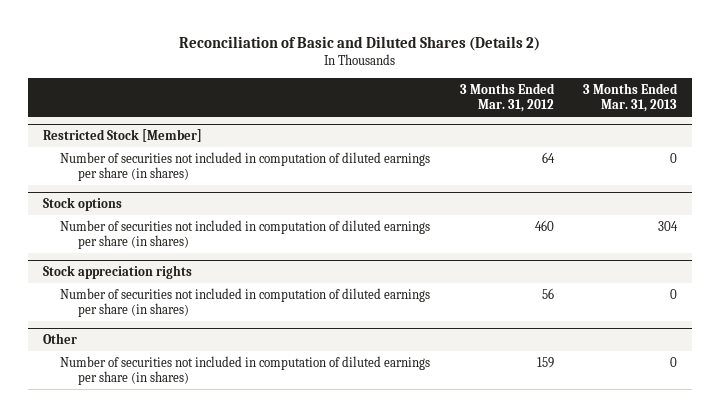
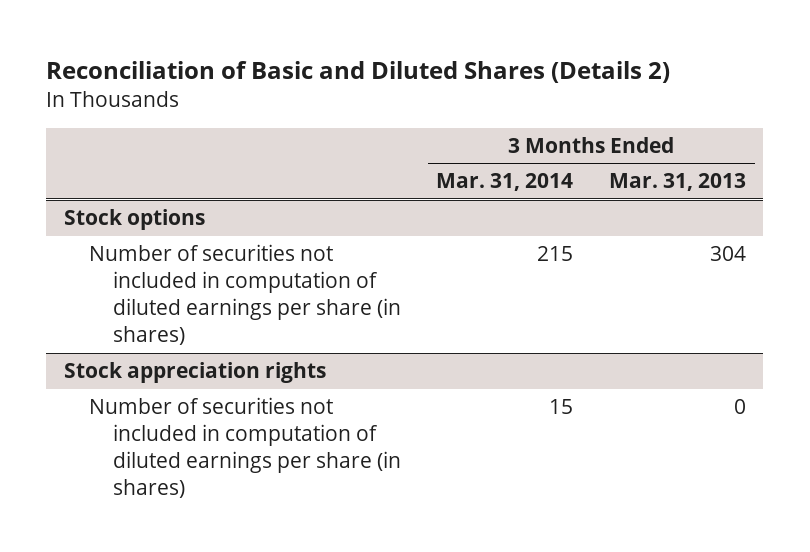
- | 3 Months Ended Mar. 31, 2012 | 3 Months Ended Mar. 31, 2013
+ | 3 Months Ended Mar. 31, 2014 | 3 Months Ended Mar. 31, 2013
- Restricted Stock [Member]
- Number of securities not included in computation of diluted earnings per share (in shares) | 64 | 0
- Other
- Number of securities not included in computation of diluted earnings per share (in shares) | 159 | 0

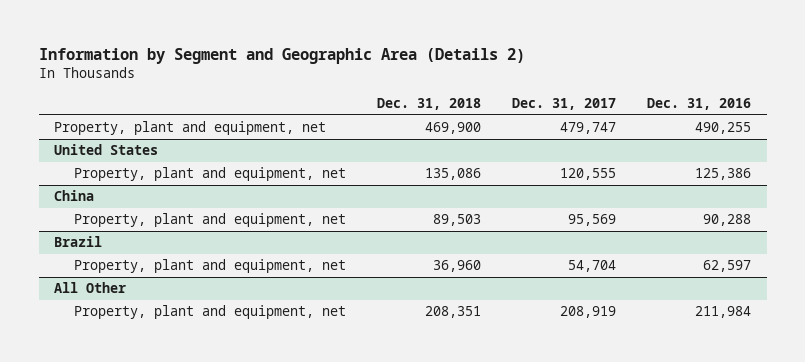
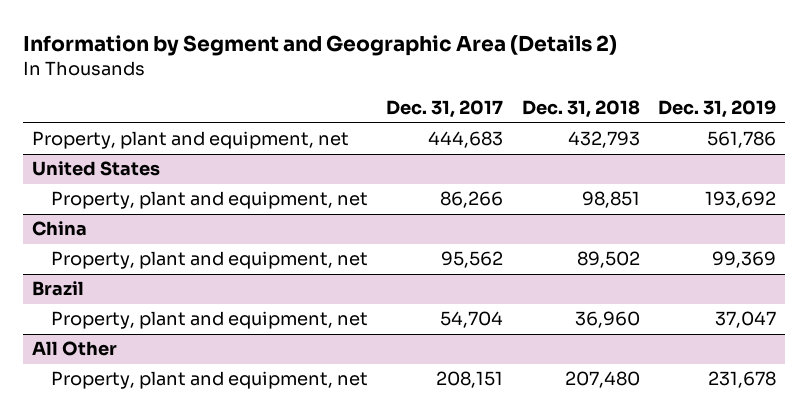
- | Dec. 31, 2018 | Dec. 31, 2017 | Dec. 31, 2016
+ | Dec. 31, 2017 | Dec. 31, 2018 | Dec. 31, 2019
- Property, plant and equipment, net | 469,900 | 479,747 | 490,255
+ Property, plant and equipment, net | 444,683 | 432,793 | 561,786
@ United States
- Property, plant and equipment, net | 135,086 | 120,555 | 125,386
+ Property, plant and equipment, net | 86,266 | 98,851 | 193,692
@ China
- Property, plant and equipment, net | 89,503 | 95,569 | 90,288
+ Property, plant and equipment, net | 95,562 | 89,502 | 99,369
@ All Other
- Property, plant and equipment, net | 208,351 | 208,919 | 211,984
+ Property, plant and equipment, net | 208,151 | 207,480 | 231,678

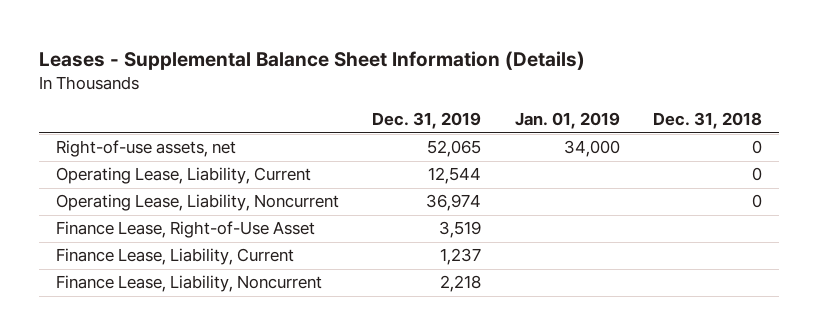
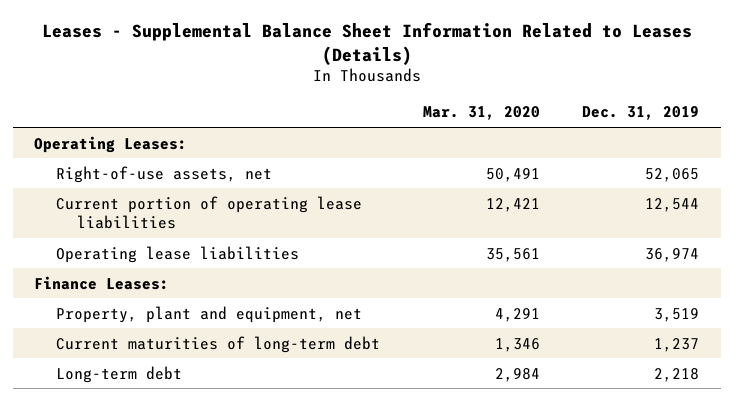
- Leases - Supplemental Balance Sheet Information (Details)
+ Leases - Supplemental Balance Sheet Information Related to Leases (Details)
- | Dec. 31, 2019 | Jan. 01, 2019 | Dec. 31, 2018
+ | Mar. 31, 2020 | Dec. 31, 2019
+ Operating Leases:
- Operating Lease, Liability, Current | 12,544 | | 0
- Operating Lease, Liability, Noncurrent | 36,974 | | 0
- Finance Lease, Right-of-Use Asset | 3,519 | |
- Finance Lease, Liability, Current | 1,237 | |
- Finance Lease, Liability, Noncurrent | 2,218 | |
+ Current portion of operating lease liabilities | 12,421 | 12,544
+ Operating lease liabilities | 35,561 | 36,974
+ Finance Leases:
+ Property, plant and equipment, net | 4,291 | 3,519
+ Current maturities of long-term debt | 1,346 | 1,237
+ Long-term debt | 2,984 | 2,218

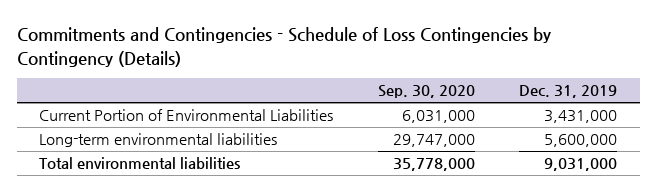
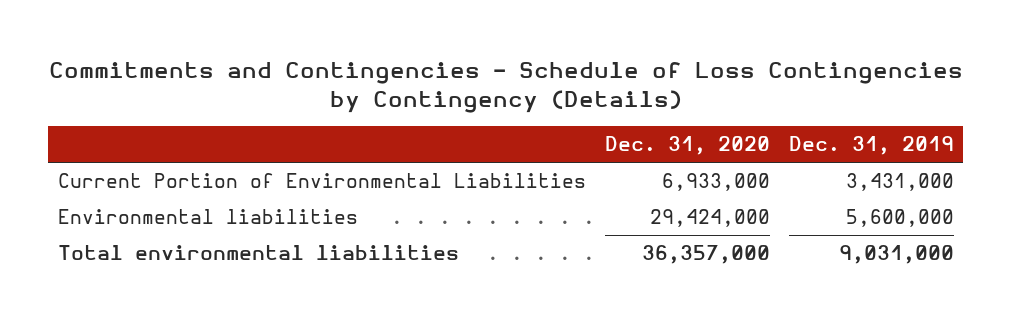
- | Sep. 30, 2020 | Dec. 31, 2019
+ | Dec. 31, 2020 | Dec. 31, 2019
- Long-term environmental liabilities | 29,747,000 | 5,600,000
+ Environmental liabilities | 29,424,000 | 5,600,000

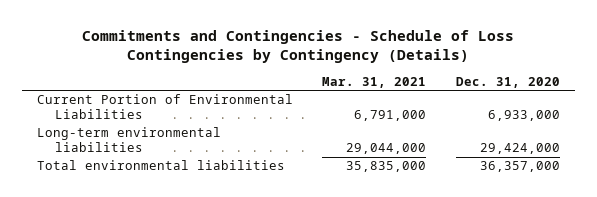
- | Dec. 31, 2020 | Dec. 31, 2019
+ | Mar. 31, 2021 | Dec. 31, 2020
- Environmental liabilities | 29,424,000 | 5,600,000
+ Long-term environmental liabilities | 29,044,000 | 29,424,000

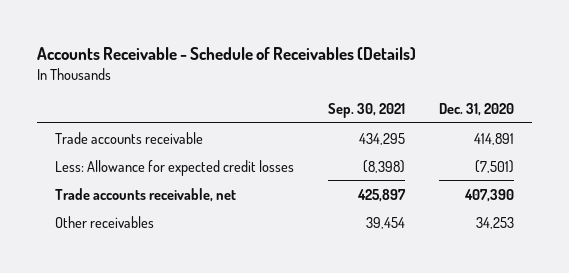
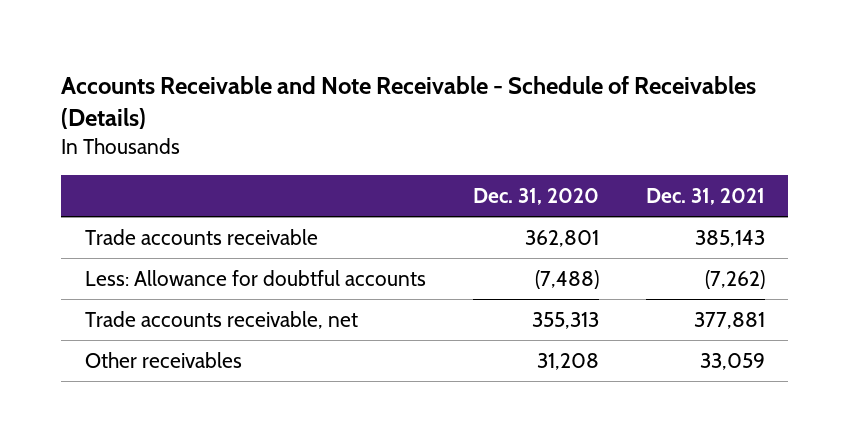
- Accounts Receivable - Schedule of Receivables (Details)
+ Accounts Receivable and Note Receivable - Schedule of Receivables (Details)
- | Sep. 30, 2021 | Dec. 31, 2020
+ | Dec. 31, 2020 | Dec. 31, 2021
- Trade accounts receivable | 434,295 | 414,891
- Less: Allowance for expected credit losses | (8,398) | (7,501)
- Trade accounts receivable, net | 425,897 | 407,390
- Other receivables | 39,454 | 34,253
+ Trade accounts receivable | 362,801 | 385,143
+ Less: Allowance for doubtful accounts | (7,488) | (7,262)
+ Trade accounts receivable, net | 355,313 | 377,881
+ Other receivables | 31,208 | 33,059

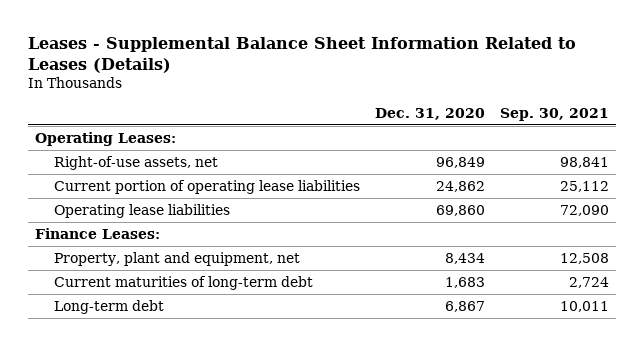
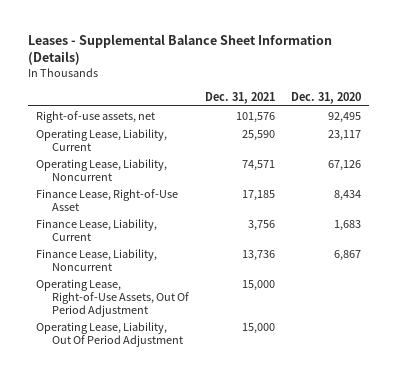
- Leases - Supplemental Balance Sheet Information Related to Leases (Details)
+ Leases - Supplemental Balance Sheet Information (Details)
- | Dec. 31, 2020 | Sep. 30, 2021
+ | Dec. 31, 2021 | Dec. 31, 2020
- Operating Leases:
- Right-of-use assets, net | 96,849 | 98,841
- Current portion of operating lease liabilities | 24,862 | 25,112
- Operating lease liabilities | 69,860 | 72,090
- Finance Leases:
- Property, plant and equipment, net | 8,434 | 12,508
- Current maturities of long-term debt | 1,683 | 2,724
- Long-term debt | 6,867 | 10,011
+ Right-of-use assets, net | 101,576 | 92,495
+ Operating Lease, Liability, Current | 25,590 | 23,117
+ Operating Lease, Liability, Noncurrent | 74,571 | 67,126
+ Finance Lease, Right-of-Use Asset | 17,185 | 8,434
+ Finance Lease, Liability, Current | 3,756 | 1,683
+ Finance Lease, Liability, Noncurrent | 13,736 | 6,867
+ Operating Lease, Right-of-Use Assets, Out Of Period Adjustment | 15,000 |
+ Operating Lease, Liability, Out Of Period Adjustment | 15,000 |

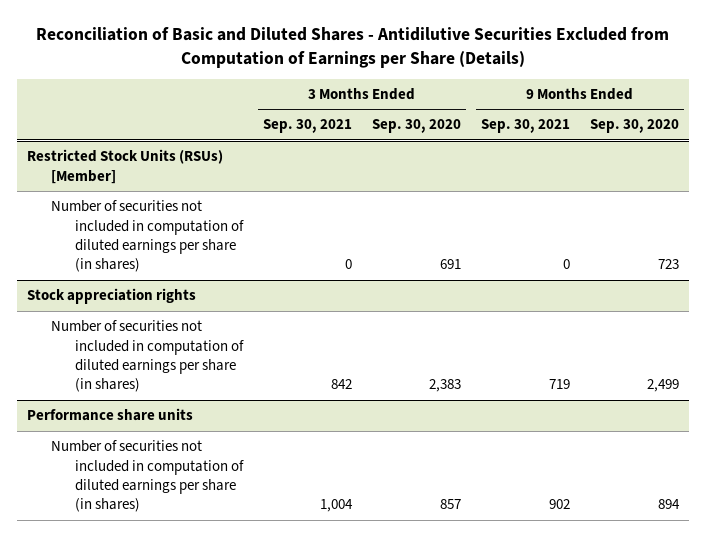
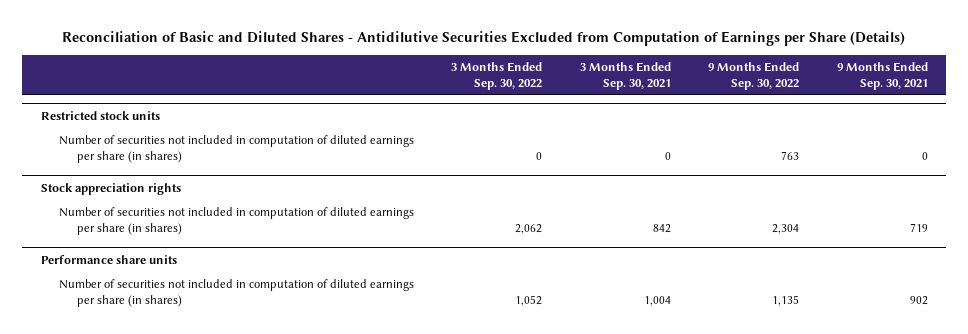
- | 3 Months Ended Sep. 30, 2021 | 3 Months Ended Sep. 30, 2020 | 9 Months Ended Sep. 30, 2021 | 9 Months Ended Sep. 30, 2020
+ | 3 Months Ended Sep. 30, 2022 | 3 Months Ended Sep. 30, 2021 | 9 Months Ended Sep. 30, 2022 | 9 Months Ended Sep. 30, 2021
- Restricted Stock Units (RSUs) [Member]
+ Restricted stock units

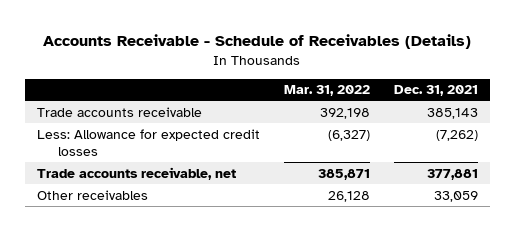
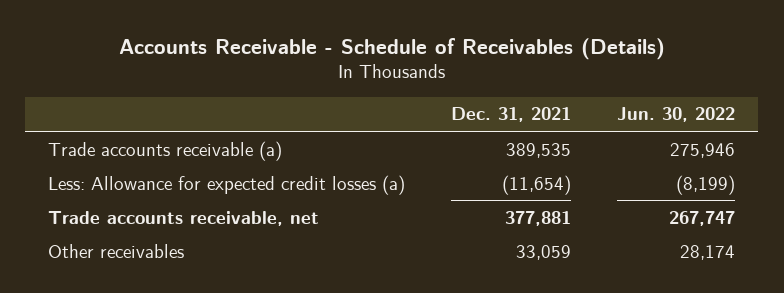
- | Mar. 31, 2022 | Dec. 31, 2021
+ | Dec. 31, 2021 | Jun. 30, 2022
- Trade accounts receivable | 392,198 | 385,143
- Less: Allowance for expected credit losses | (6,327) | (7,262)
+ Trade accounts receivable (a) | 389,535 | 275,946
+ Less: Allowance for expected credit losses (a) | (11,654) | (8,199)

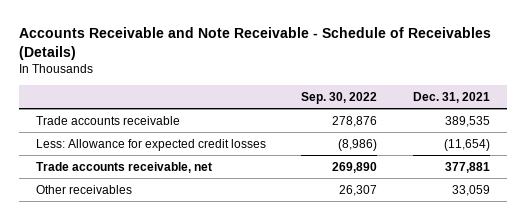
- Accounts Receivable - Schedule of Receivables (Details)
+ Accounts Receivable and Note Receivable - Schedule of Receivables (Details)
- | Dec. 31, 2021 | Jun. 30, 2022
+ | Sep. 30, 2022 | Dec. 31, 2021
- Trade accounts receivable (a) | 389,535 | 275,946
- Less: Allowance for expected credit losses (a) | (11,654) | (8,199)
+ Trade accounts receivable | 278,876 | 389,535
+ Less: Allowance for expected credit losses | (8,986) | (11,654)

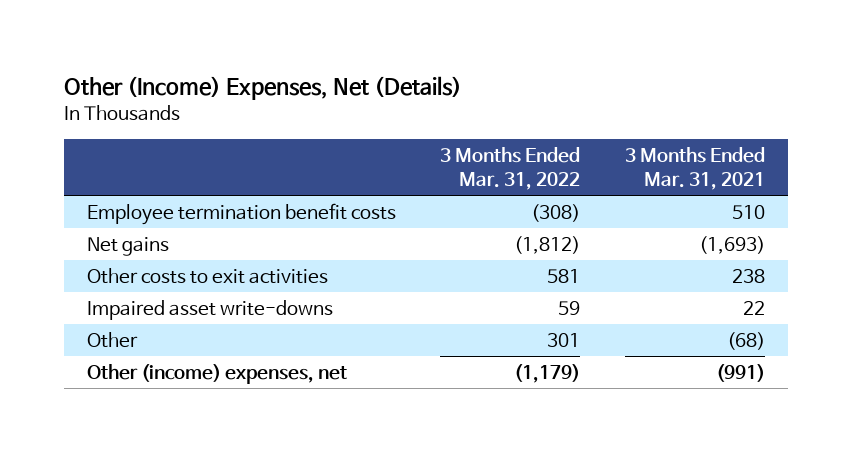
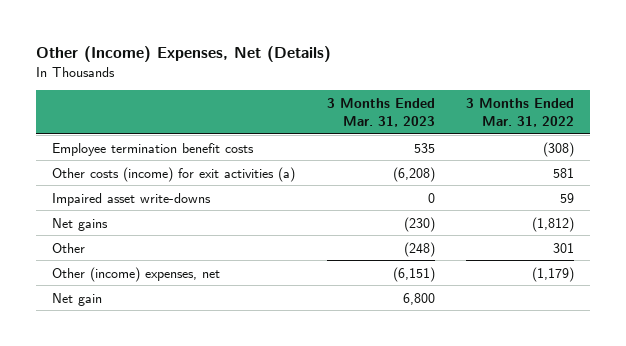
- | 3 Months Ended Mar. 31, 2022 | 3 Months Ended Mar. 31, 2021
+ | 3 Months Ended Mar. 31, 2023 | 3 Months Ended Mar. 31, 2022
- Other costs to exit activities | 581 | 238
+ Other costs (income) for exit activities (a) | (6,208) | 581
moved down: Net gains | (230) | (1,812)
+ Net gain | 6,800 |

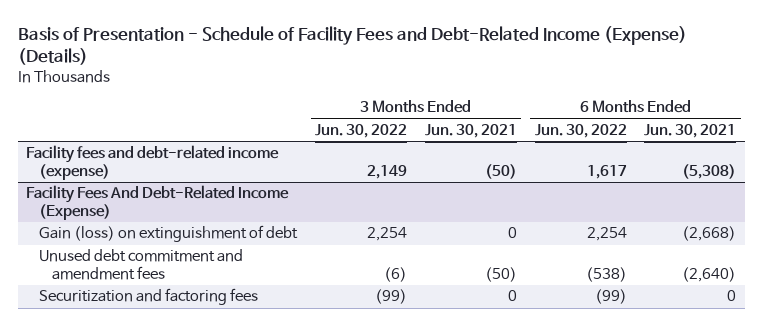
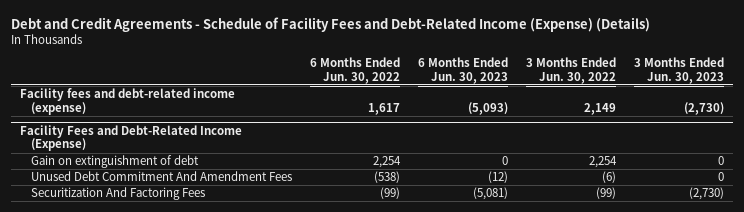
- Basis of Presentation - Schedule of Facility Fees and Debt-Related Income (Expense) (Details)
+ Debt and Credit Agreements - Schedule of Facility Fees and Debt-Related Income (Expense) (Details)
- | 3 Months Ended Jun. 30, 2022 | 3 Months Ended Jun. 30, 2021 | 6 Months Ended Jun. 30, 2022 | 6 Months Ended Jun. 30, 2021
+ | 6 Months Ended Jun. 30, 2022 | 6 Months Ended Jun. 30, 2023 | 3 Months Ended Jun. 30, 2022 | 3 Months Ended Jun. 30, 2023
- Facility Fees And Debt-Related Income (Expense)
- Gain (loss) on extinguishment of debt | 2,254 | 0 | 2,254 | (2,668)
- Unused debt commitment and amendment fees | (6) | (50) | (538) | (2,640)
- Securitization and factoring fees | (99) | 0 | (99) | 0
+ Facility Fees and Debt-Related Income (Expense)
+ Gain on extinguishment of debt | 2,254 | 0 | 2,254 | 0
+ Unused Debt Commitment And Amendment Fees | (538) | (12) | (6) | 0
+ Securitization And Factoring Fees | (99) | (5,081) | (99) | (2,730)

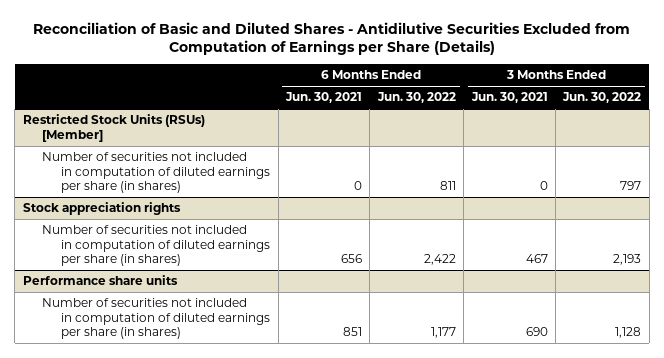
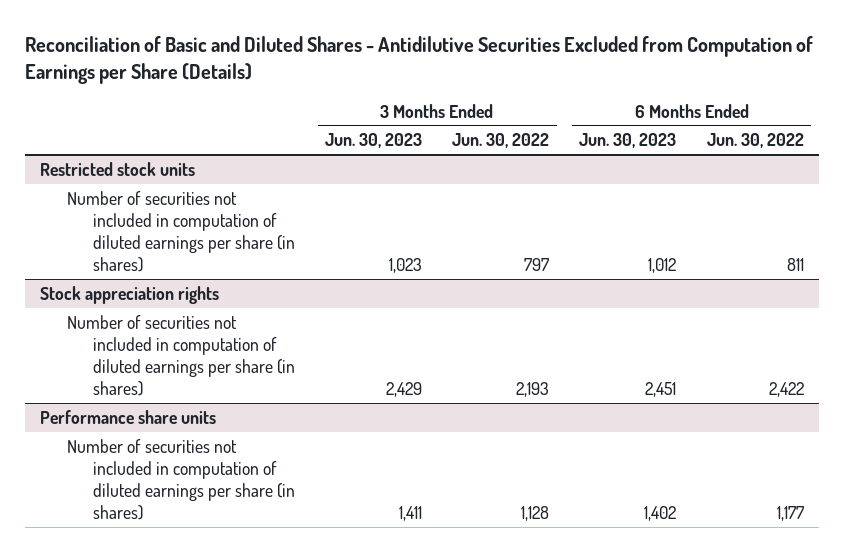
- | 6 Months Ended Jun. 30, 2021 | 6 Months Ended Jun. 30, 2022 | 3 Months Ended Jun. 30, 2021 | 3 Months Ended Jun. 30, 2022
+ | 3 Months Ended Jun. 30, 2023 | 3 Months Ended Jun. 30, 2022 | 6 Months Ended Jun. 30, 2023 | 6 Months Ended Jun. 30, 2022
- Restricted Stock Units (RSUs) [Member]
+ Restricted stock units

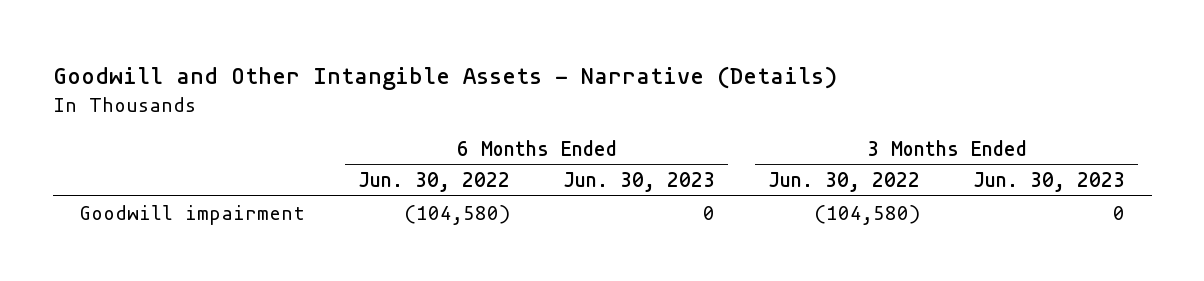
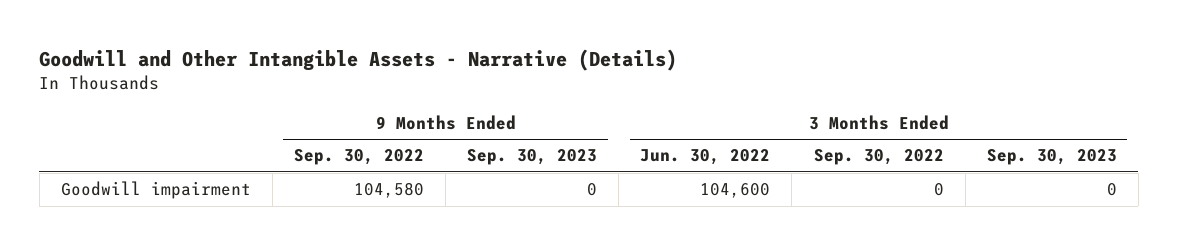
- | 6 Months Ended Jun. 30, 2022 | 6 Months Ended Jun. 30, 2023 | 3 Months Ended Jun. 30, 2022 | 3 Months Ended Jun. 30, 2023
+ | 9 Months Ended Sep. 30, 2022 | 9 Months Ended Sep. 30, 2023 | 3 Months Ended Jun. 30, 2022 | 3 Months Ended Sep. 30, 2022 | 3 Months Ended Sep. 30, 2023
- Goodwill impairment | (104,580) | 0 | (104,580) | 0
+ Goodwill impairment | 104,580 | 0 | 104,600 | 0 | 0

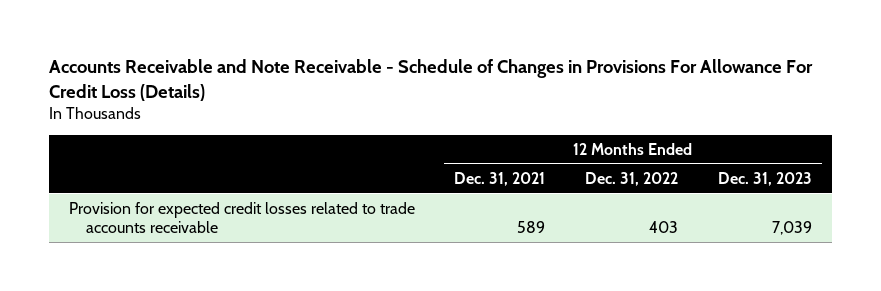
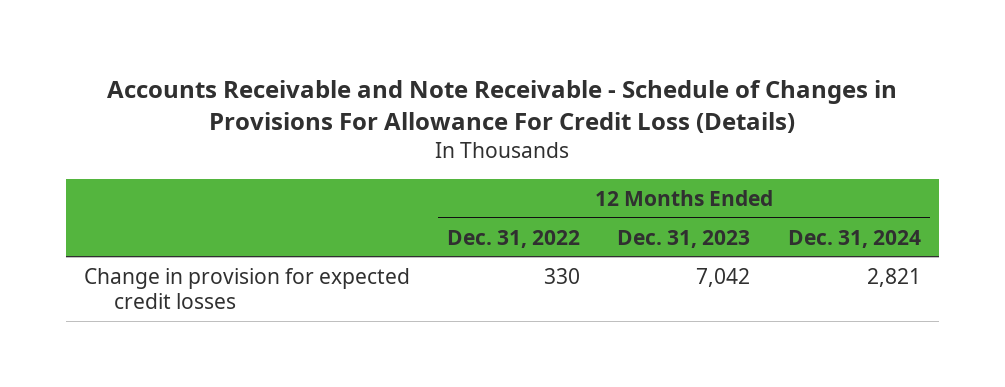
- | 12 Months Ended Dec. 31, 2021 | 12 Months Ended Dec. 31, 2022 | 12 Months Ended Dec. 31, 2023
+ | 12 Months Ended Dec. 31, 2022 | 12 Months Ended Dec. 31, 2023 | 12 Months Ended Dec. 31, 2024
- Provision for expected credit losses related to trade accounts receivable | 589 | 403 | 7,039
+ Change in provision for expected credit losses | 330 | 7,042 | 2,821

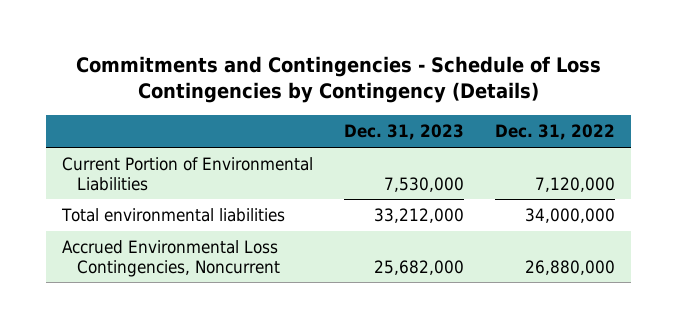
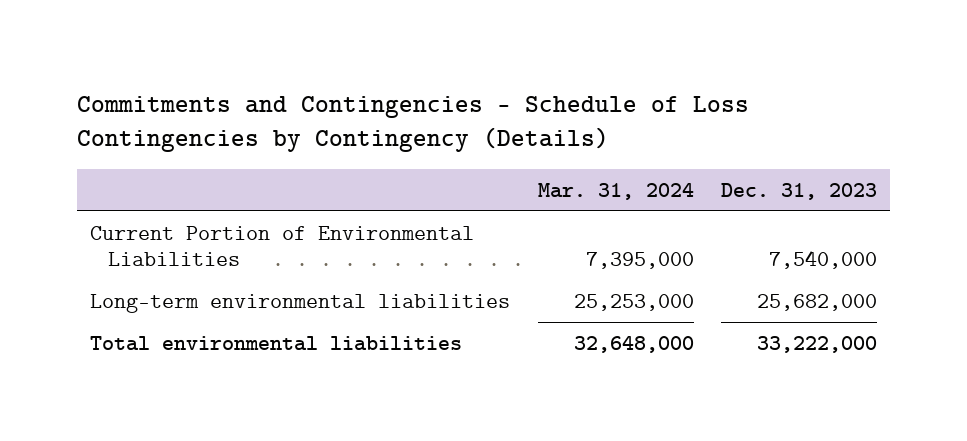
- | Dec. 31, 2023 | Dec. 31, 2022
+ | Mar. 31, 2024 | Dec. 31, 2023
- Current Portion of Environmental Liabilities | 7,530,000 | 7,120,000
- Total environmental liabilities | 33,212,000 | 34,000,000
- Accrued Environmental Loss Contingencies, Noncurrent | 25,682,000 | 26,880,000
+ Current Portion of Environmental Liabilities | 7,395,000 | 7,540,000
+ Long-term environmental liabilities | 25,253,000 | 25,682,000
+ Total environmental liabilities | 32,648,000 | 33,222,000

